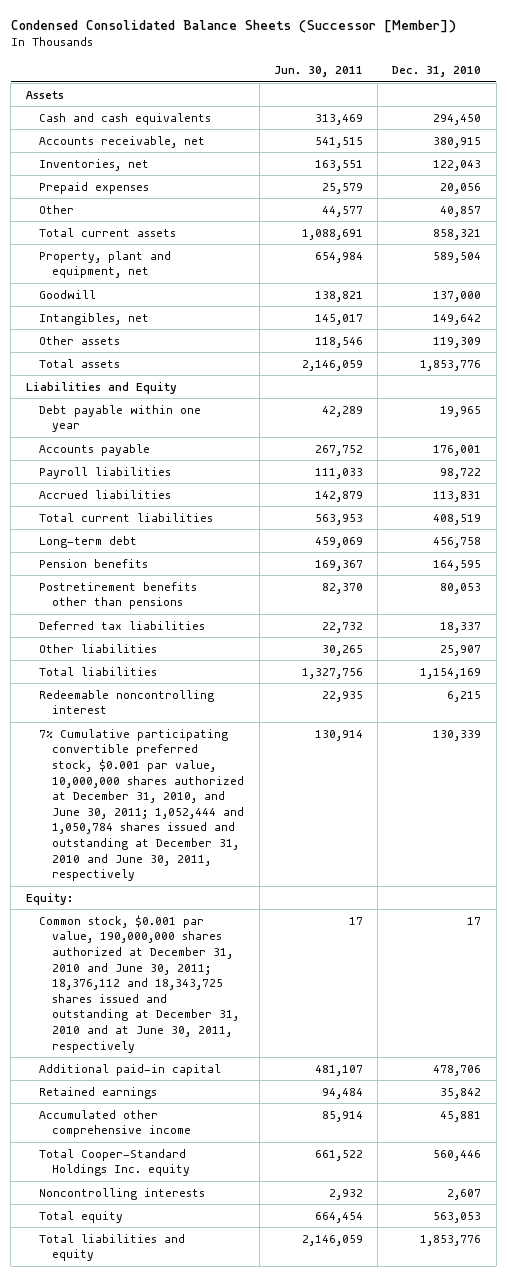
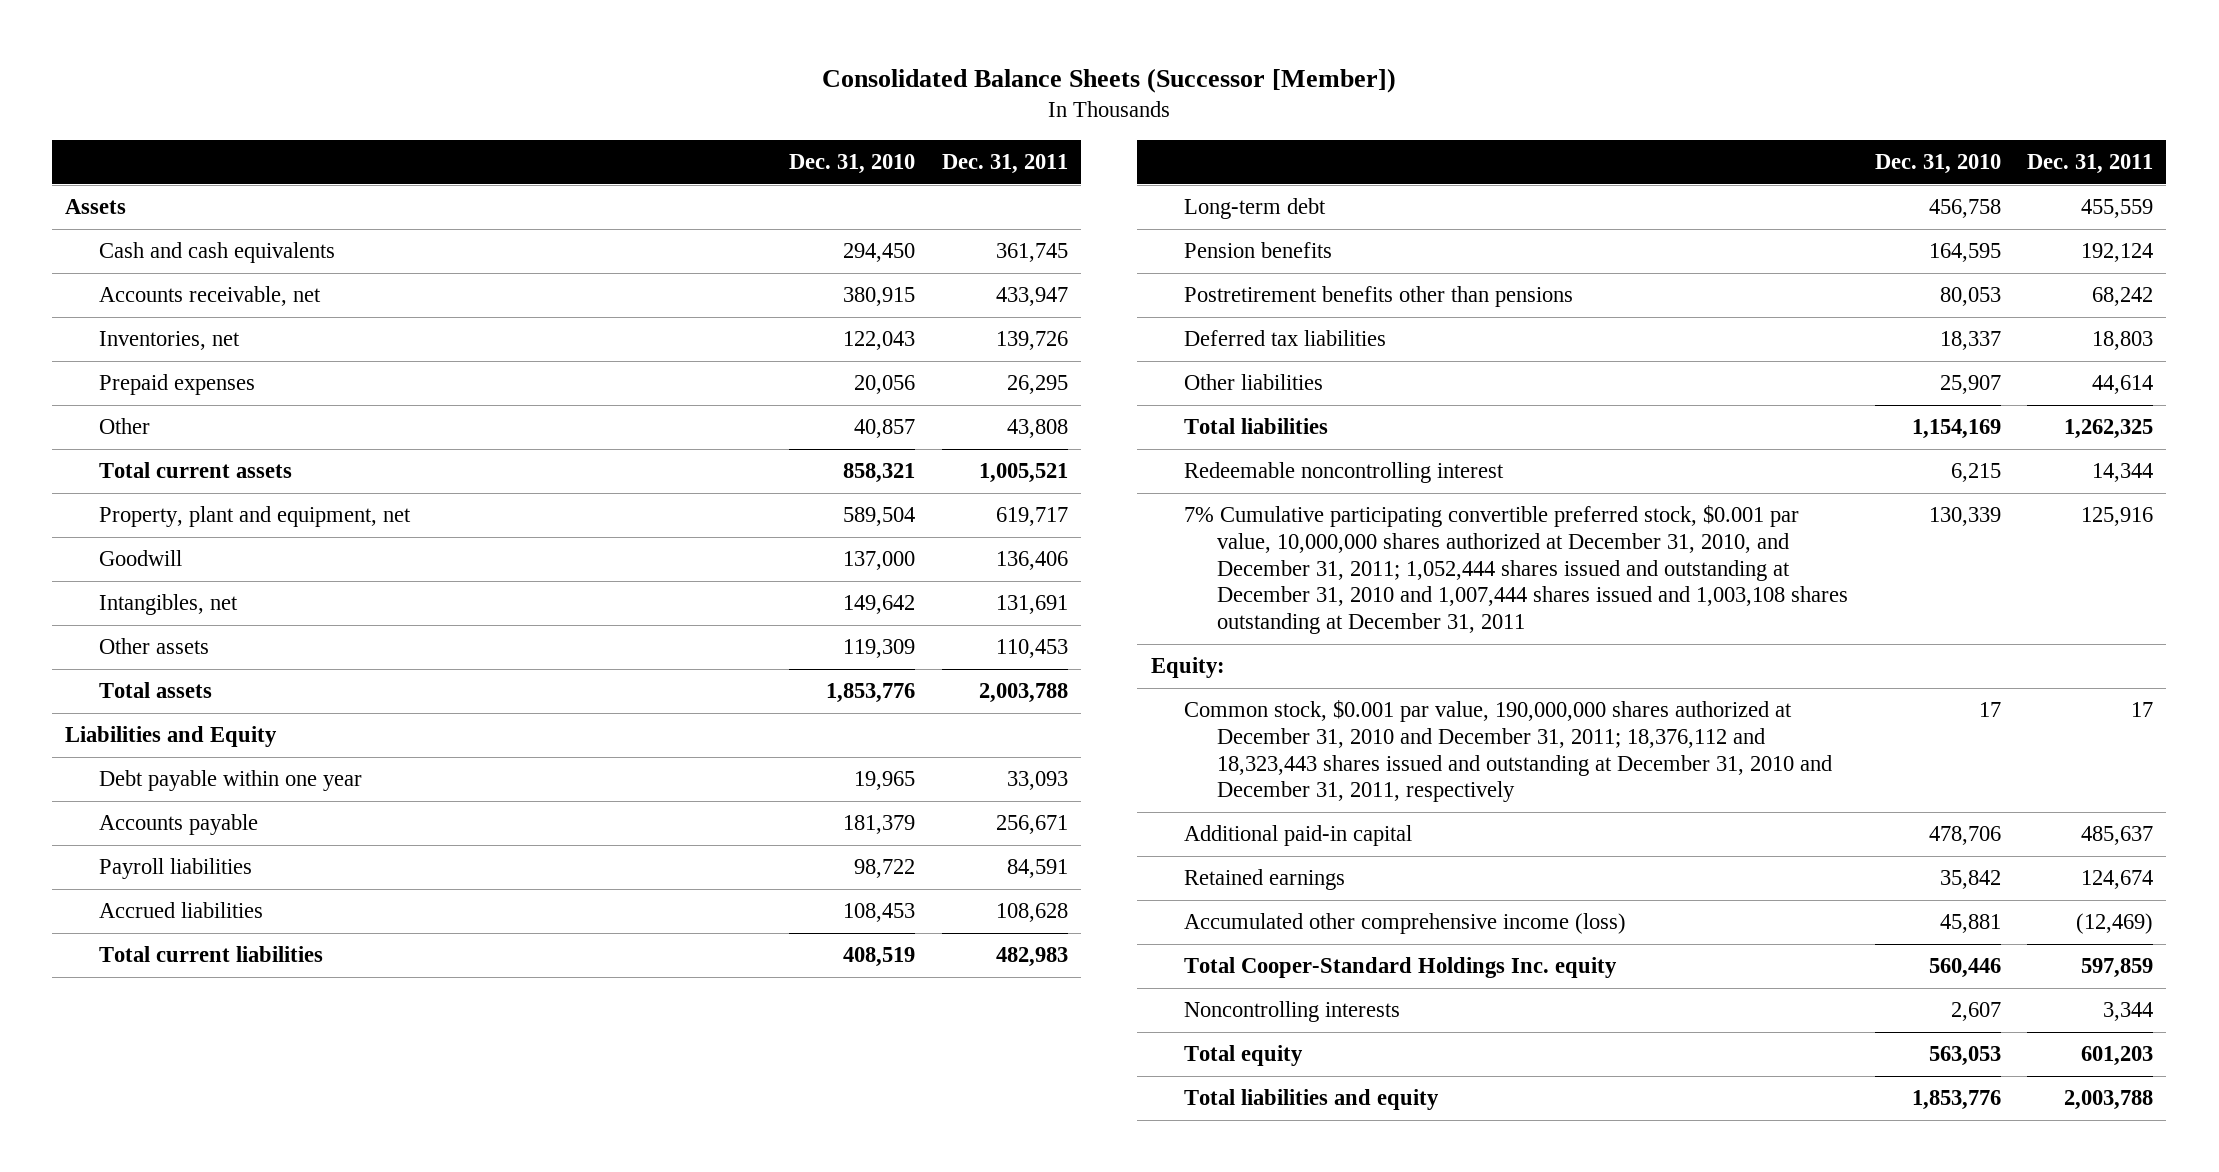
- Condensed Consolidated Balance Sheets (Successor [Member])
+ Consolidated Balance Sheets (Successor [Member])
- | Jun. 30, 2011 | Dec. 31, 2010
+ | Dec. 31, 2010 | Dec. 31, 2011
- Accounts payable | 267,752 | 176,001
+ Accounts payable | 181,379 | 256,671
- Accrued liabilities | 142,879 | 113,831
+ Accrued liabilities | 108,453 | 108,628
- 7% Cumulative participating convertible preferred stock, $0.001 par value, 10,000,000 shares authorized at December 31, 2010, and June 30, 2011; 1,052,444 and 1,050,784 shares issued and outstanding at December 31, 2010 and June 30, 2011, respectively | 130,914 | 130,339
+ 7% Cumulative participating convertible preferred stock, $0.001 par value, 10,000,000 shares authorized at December 31, 2010, and December 31, 2011; 1,052,444 shares issued and outstanding at December 31, 2010 and 1,007,444 shares issued and 1,003,108 shares outstanding at December 31, 2011 | 130,339 | 125,916
- Common stock, $0.001 par value, 190,000,000 shares authorized at December 31, 2010 and June 30, 2011; 18,376,112 and 18,343,725 shares issued and outstanding at December 31, 2010 and at June 30, 2011, respectively | 17 | 17
+ Common stock, $0.001 par value, 190,000,000 shares authorized at December 31, 2010 and December 31, 2011; 18,376,112 and 18,323,443 shares issued and outstanding at December 31, 2010 and December 31, 2011, respectively | 17 | 17
- Accumulated other comprehensive income | 85,914 | 45,881
+ Accumulated other comprehensive income (loss) | 45,881 | (12,469)

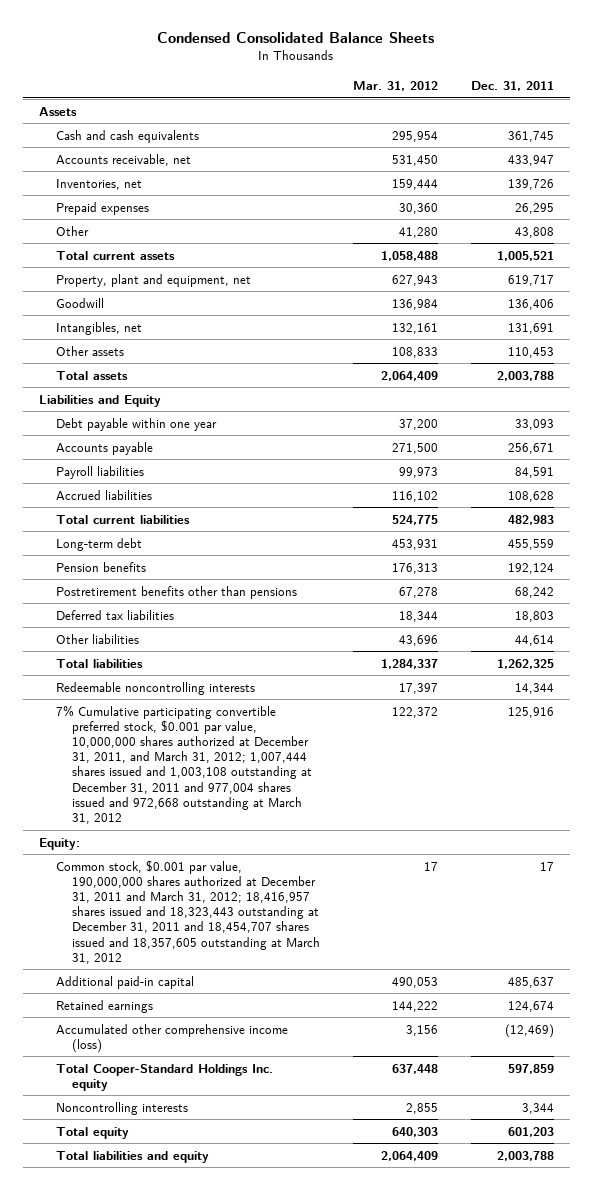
- Consolidated Balance Sheets (Successor [Member])
+ Condensed Consolidated Balance Sheets
- | Dec. 31, 2010 | Dec. 31, 2011
+ | Mar. 31, 2012 | Dec. 31, 2011
- Redeemable noncontrolling interest | 6,215 | 14,344
- 7% Cumulative participating convertible preferred stock, $0.001 par value, 10,000,000 shares authorized at December 31, 2010, and December 31, 2011; 1,052,444 shares issued and outstanding at December 31, 2010 and 1,007,444 shares issued and 1,003,108 shares outstanding at December 31, 2011 | 130,339 | 125,916
+ Redeemable noncontrolling interests | 17,397 | 14,344
+ 7% Cumulative participating convertible preferred stock, $0.001 par value, 10,000,000 shares authorized at December 31, 2011, and March 31, 2012; 1,007,444 shares issued and 1,003,108 outstanding at December 31, 2011 and 977,004 shares issued and 972,668 outstanding at March 31, 2012 | 122,372 | 125,916
- Common stock, $0.001 par value, 190,000,000 shares authorized at December 31, 2010 and December 31, 2011; 18,376,112 and 18,323,443 shares issued and outstanding at December 31, 2010 and December 31, 2011, respectively | 17 | 17
+ Common stock, $0.001 par value, 190,000,000 shares authorized at December 31, 2011 and March 31, 2012; 18,416,957 shares issued and 18,323,443 outstanding at December 31, 2011 and 18,454,707 shares issued and 18,357,605 outstanding at March 31, 2012 | 17 | 17

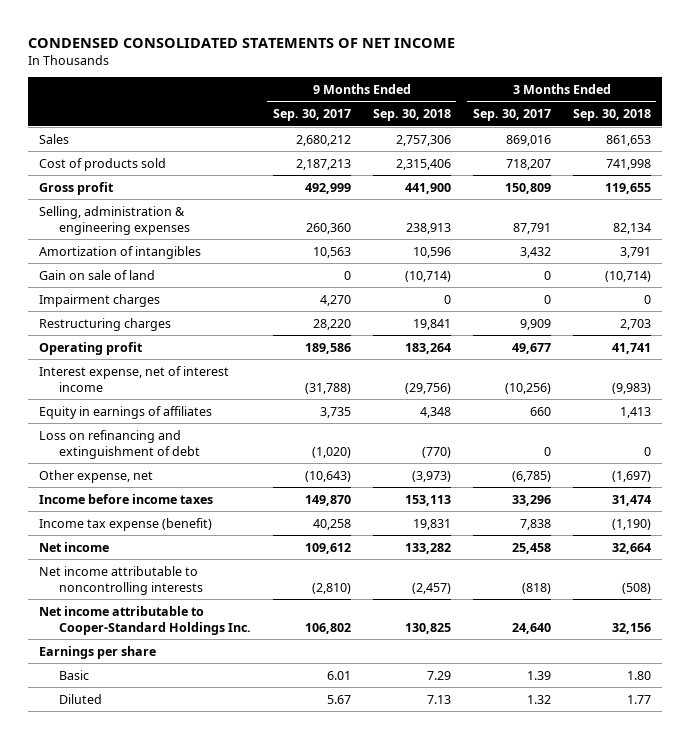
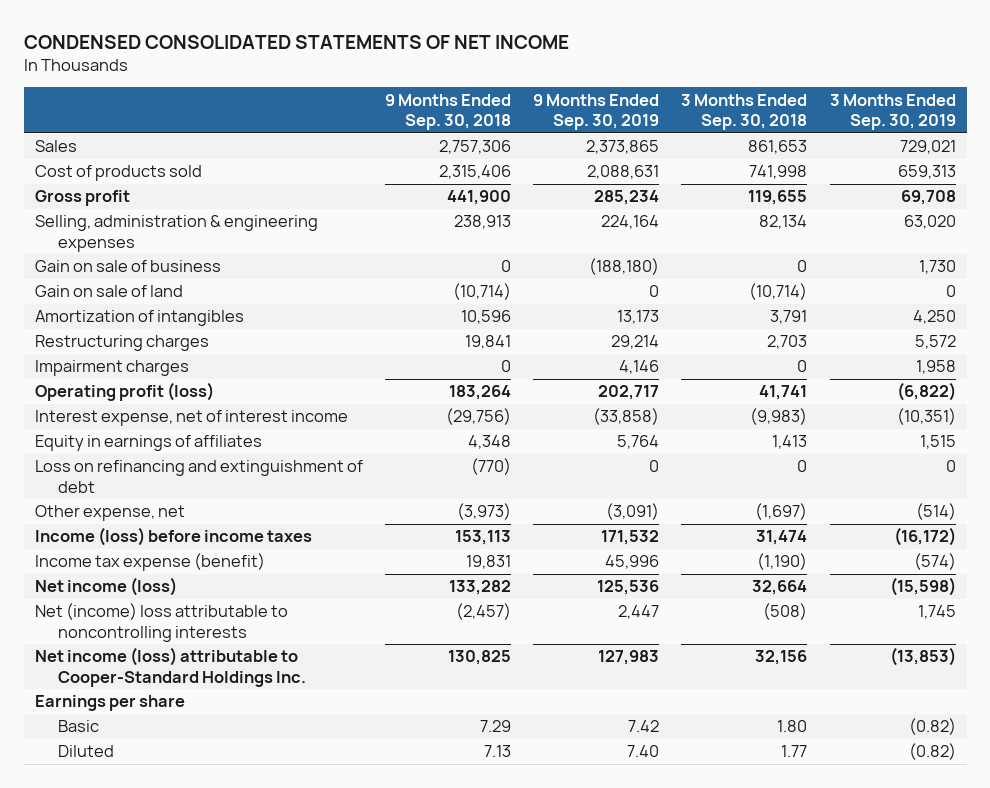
- | 9 Months Ended Sep. 30, 2017 | 9 Months Ended Sep. 30, 2018 | 3 Months Ended Sep. 30, 2017 | 3 Months Ended Sep. 30, 2018
+ | 9 Months Ended Sep. 30, 2018 | 9 Months Ended Sep. 30, 2019 | 3 Months Ended Sep. 30, 2018 | 3 Months Ended Sep. 30, 2019
+ Gain on sale of business | 0 | (188,180) | 0 | 1,730
moved down: Amortization of intangibles | 10,596 | 13,173 | 3,791 | 4,250
- Operating profit | 189,586 | 183,264 | 49,677 | 41,741
moved down: Impairment charges | 0 | 4,146 | 0 | 1,958
+ Operating profit (loss) | 183,264 | 202,717 | 41,741 | (6,822)
- Income before income taxes | 149,870 | 153,113 | 33,296 | 31,474
+ Income (loss) before income taxes | 153,113 | 171,532 | 31,474 | (16,172)
- Net income | 109,612 | 133,282 | 25,458 | 32,664
- Net income attributable to noncontrolling interests | (2,810) | (2,457) | (818) | (508)
- Net income attributable to Cooper-Standard Holdings Inc. | 106,802 | 130,825 | 24,640 | 32,156
+ Net income (loss) | 133,282 | 125,536 | 32,664 | (15,598)
+ Net (income) loss attributable to noncontrolling interests | (2,457) | 2,447 | (508) | 1,745
+ Net income (loss) attributable to Cooper-Standard Holdings Inc. | 130,825 | 127,983 | 32,156 | (13,853)

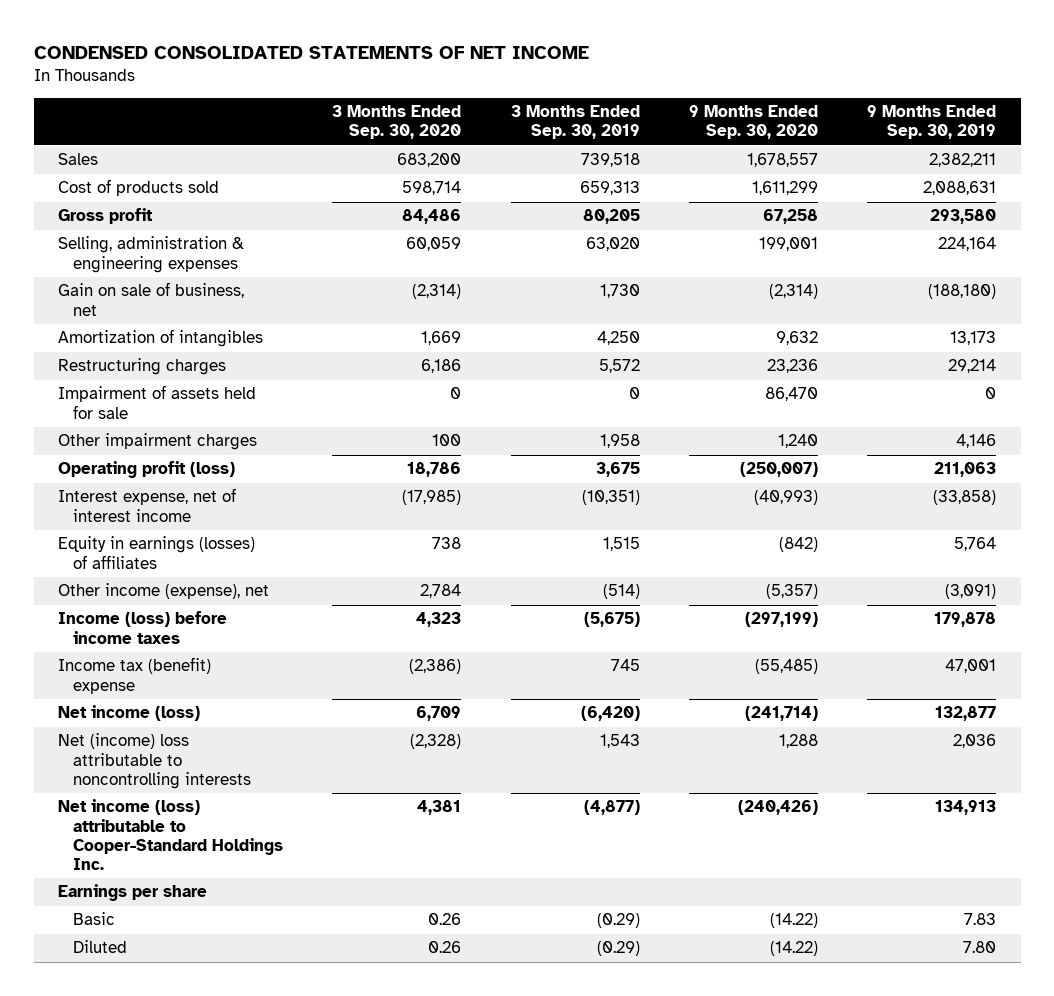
- | 9 Months Ended Sep. 30, 2018 | 9 Months Ended Sep. 30, 2019 | 3 Months Ended Sep. 30, 2018 | 3 Months Ended Sep. 30, 2019
+ | 3 Months Ended Sep. 30, 2020 | 3 Months Ended Sep. 30, 2019 | 9 Months Ended Sep. 30, 2020 | 9 Months Ended Sep. 30, 2019
- Sales | 2,757,306 | 2,373,865 | 861,653 | 729,021
+ Sales | 683,200 | 739,518 | 1,678,557 | 2,382,211
- Gross profit | 441,900 | 285,234 | 119,655 | 69,708
+ Gross profit | 84,486 | 80,205 | 67,258 | 293,580
- Gain on sale of business | 0 | (188,180) | 0 | 1,730
- Gain on sale of land | (10,714) | 0 | (10,714) | 0
+ Gain on sale of business, net | (2,314) | 1,730 | (2,314) | (188,180)
- Impairment charges | 0 | 4,146 | 0 | 1,958
- Operating profit (loss) | 183,264 | 202,717 | 41,741 | (6,822)
+ Impairment of assets held for sale | 0 | 0 | 86,470 | 0
+ Other impairment charges | 100 | 1,958 | 1,240 | 4,146
+ Operating profit (loss) | 18,786 | 3,675 | (250,007) | 211,063
- Equity in earnings of affiliates | 4,348 | 5,764 | 1,413 | 1,515
- Loss on refinancing and extinguishment of debt | (770) | 0 | 0 | 0
- Other expense, net | (3,973) | (3,091) | (1,697) | (514)
- Income (loss) before income taxes | 153,113 | 171,532 | 31,474 | (16,172)
- Income tax expense (benefit) | 19,831 | 45,996 | (1,190) | (574)
- Net income (loss) | 133,282 | 125,536 | 32,664 | (15,598)
- Net (income) loss attributable to noncontrolling interests | (2,457) | 2,447 | (508) | 1,745
- Net income (loss) attributable to Cooper-Standard Holdings Inc. | 130,825 | 127,983 | 32,156 | (13,853)
+ Equity in earnings (losses) of affiliates | 738 | 1,515 | (842) | 5,764
+ Other income (expense), net | 2,784 | (514) | (5,357) | (3,091)
+ Income (loss) before income taxes | 4,323 | (5,675) | (297,199) | 179,878
+ Income tax (benefit) expense | (2,386) | 745 | (55,485) | 47,001
+ Net income (loss) | 6,709 | (6,420) | (241,714) | 132,877
+ Net (income) loss attributable to noncontrolling interests | (2,328) | 1,543 | 1,288 | 2,036
+ Net income (loss) attributable to Cooper-Standard Holdings Inc. | 4,381 | (4,877) | (240,426) | 134,913
- Basic | 7.29 | 7.42 | 1.80 | (0.82)
- Diluted | 7.13 | 7.40 | 1.77 | (0.82)
+ Basic | 0.26 | (0.29) | (14.22) | 7.83
+ Diluted | 0.26 | (0.29) | (14.22) | 7.80

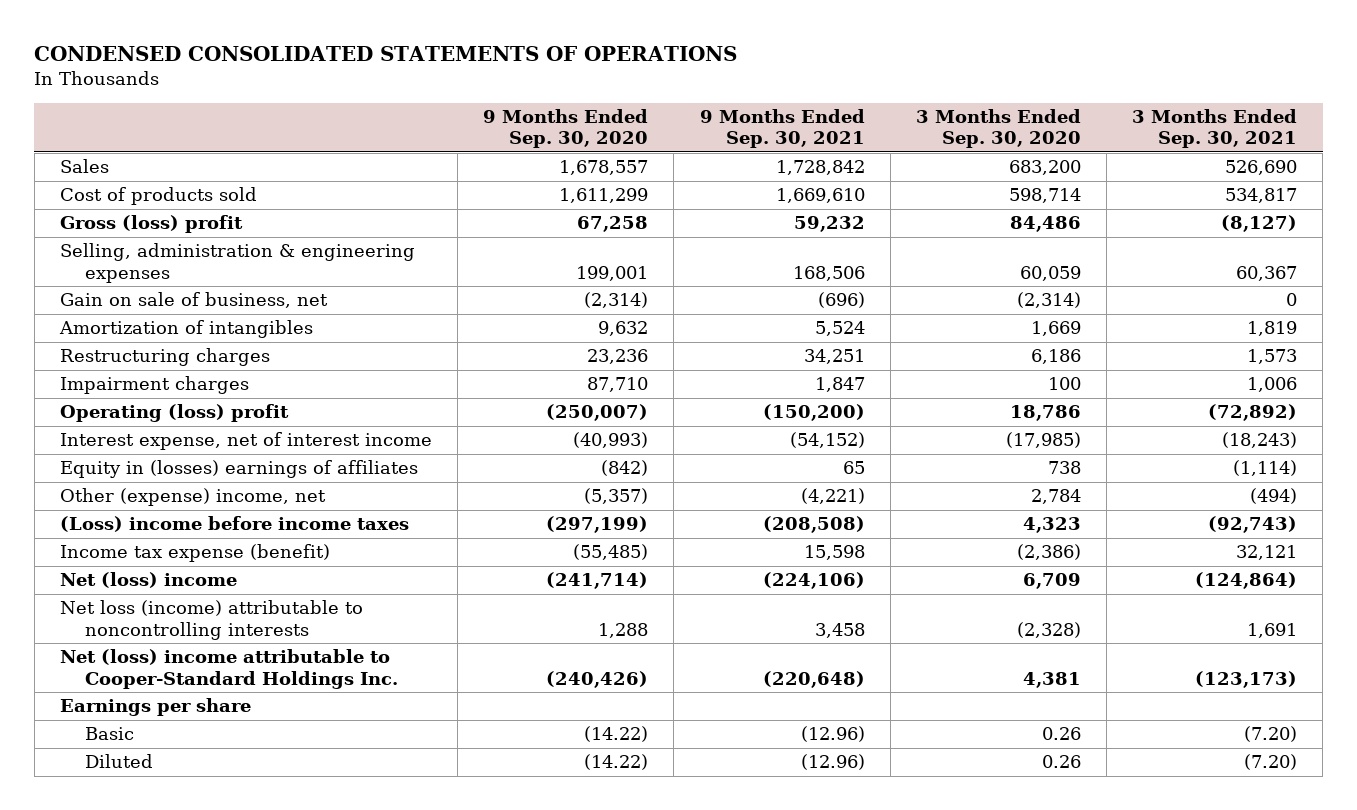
- CONDENSED CONSOLIDATED STATEMENTS OF NET INCOME
+ CONDENSED CONSOLIDATED STATEMENTS OF OPERATIONS
- | 3 Months Ended Sep. 30, 2020 | 3 Months Ended Sep. 30, 2019 | 9 Months Ended Sep. 30, 2020 | 9 Months Ended Sep. 30, 2019
+ | 9 Months Ended Sep. 30, 2020 | 9 Months Ended Sep. 30, 2021 | 3 Months Ended Sep. 30, 2020 | 3 Months Ended Sep. 30, 2021
- Gross profit | 84,486 | 80,205 | 67,258 | 293,580
+ Gross (loss) profit | 67,258 | 59,232 | 84,486 | (8,127)
- Impairment of assets held for sale | 0 | 0 | 86,470 | 0
- Other impairment charges | 100 | 1,958 | 1,240 | 4,146
- Operating profit (loss) | 18,786 | 3,675 | (250,007) | 211,063
+ Impairment charges | 87,710 | 1,847 | 100 | 1,006
+ Operating (loss) profit | (250,007) | (150,200) | 18,786 | (72,892)
- Equity in earnings (losses) of affiliates | 738 | 1,515 | (842) | 5,764
- Other income (expense), net | 2,784 | (514) | (5,357) | (3,091)
- Income (loss) before income taxes | 4,323 | (5,675) | (297,199) | 179,878
- Income tax (benefit) expense | (2,386) | 745 | (55,485) | 47,001
- Net income (loss) | 6,709 | (6,420) | (241,714) | 132,877
- Net (income) loss attributable to noncontrolling interests | (2,328) | 1,543 | 1,288 | 2,036
- Net income (loss) attributable to Cooper-Standard Holdings Inc. | 4,381 | (4,877) | (240,426) | 134,913
+ Equity in (losses) earnings of affiliates | (842) | 65 | 738 | (1,114)
+ Other (expense) income, net | (5,357) | (4,221) | 2,784 | (494)
+ (Loss) income before income taxes | (297,199) | (208,508) | 4,323 | (92,743)
+ Income tax expense (benefit) | (55,485) | 15,598 | (2,386) | 32,121
+ Net (loss) income | (241,714) | (224,106) | 6,709 | (124,864)
+ Net loss (income) attributable to noncontrolling interests | 1,288 | 3,458 | (2,328) | 1,691
+ Net (loss) income attributable to Cooper-Standard Holdings Inc. | (240,426) | (220,648) | 4,381 | (123,173)

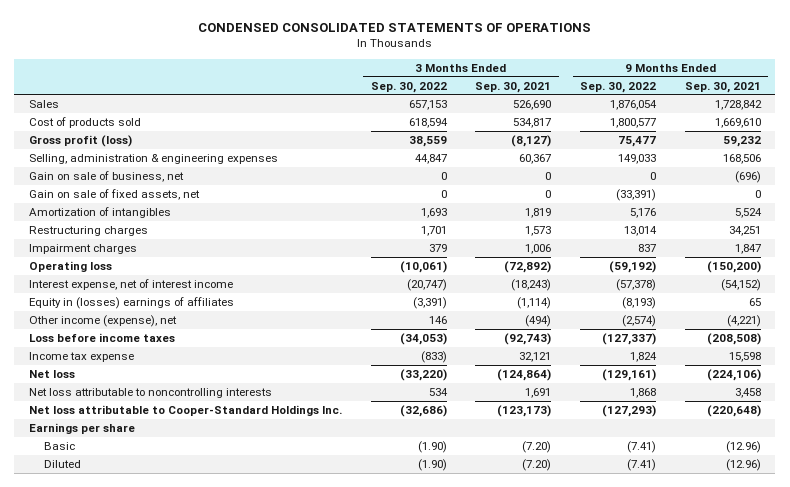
- | 9 Months Ended Sep. 30, 2020 | 9 Months Ended Sep. 30, 2021 | 3 Months Ended Sep. 30, 2020 | 3 Months Ended Sep. 30, 2021
+ | 3 Months Ended Sep. 30, 2022 | 3 Months Ended Sep. 30, 2021 | 9 Months Ended Sep. 30, 2022 | 9 Months Ended Sep. 30, 2021
- Gross (loss) profit | 67,258 | 59,232 | 84,486 | (8,127)
+ Gross profit (loss) | 38,559 | (8,127) | 75,477 | 59,232
+ Gain on sale of fixed assets, net | 0 | 0 | (33,391) | 0
- Operating (loss) profit | (250,007) | (150,200) | 18,786 | (72,892)
+ Operating loss | (10,061) | (72,892) | (59,192) | (150,200)
- Other (expense) income, net | (5,357) | (4,221) | 2,784 | (494)
- (Loss) income before income taxes | (297,199) | (208,508) | 4,323 | (92,743)
- Income tax expense (benefit) | (55,485) | 15,598 | (2,386) | 32,121
- Net (loss) income | (241,714) | (224,106) | 6,709 | (124,864)
- Net loss (income) attributable to noncontrolling interests | 1,288 | 3,458 | (2,328) | 1,691
- Net (loss) income attributable to Cooper-Standard Holdings Inc. | (240,426) | (220,648) | 4,381 | (123,173)
+ Other income (expense), net | 146 | (494) | (2,574) | (4,221)
+ Loss before income taxes | (34,053) | (92,743) | (127,337) | (208,508)
+ Income tax expense | (833) | 32,121 | 1,824 | 15,598
+ Net loss | (33,220) | (124,864) | (129,161) | (224,106)
+ Net loss attributable to noncontrolling interests | 534 | 1,691 | 1,868 | 3,458
+ Net loss attributable to Cooper-Standard Holdings Inc. | (32,686) | (123,173) | (127,293) | (220,648)

